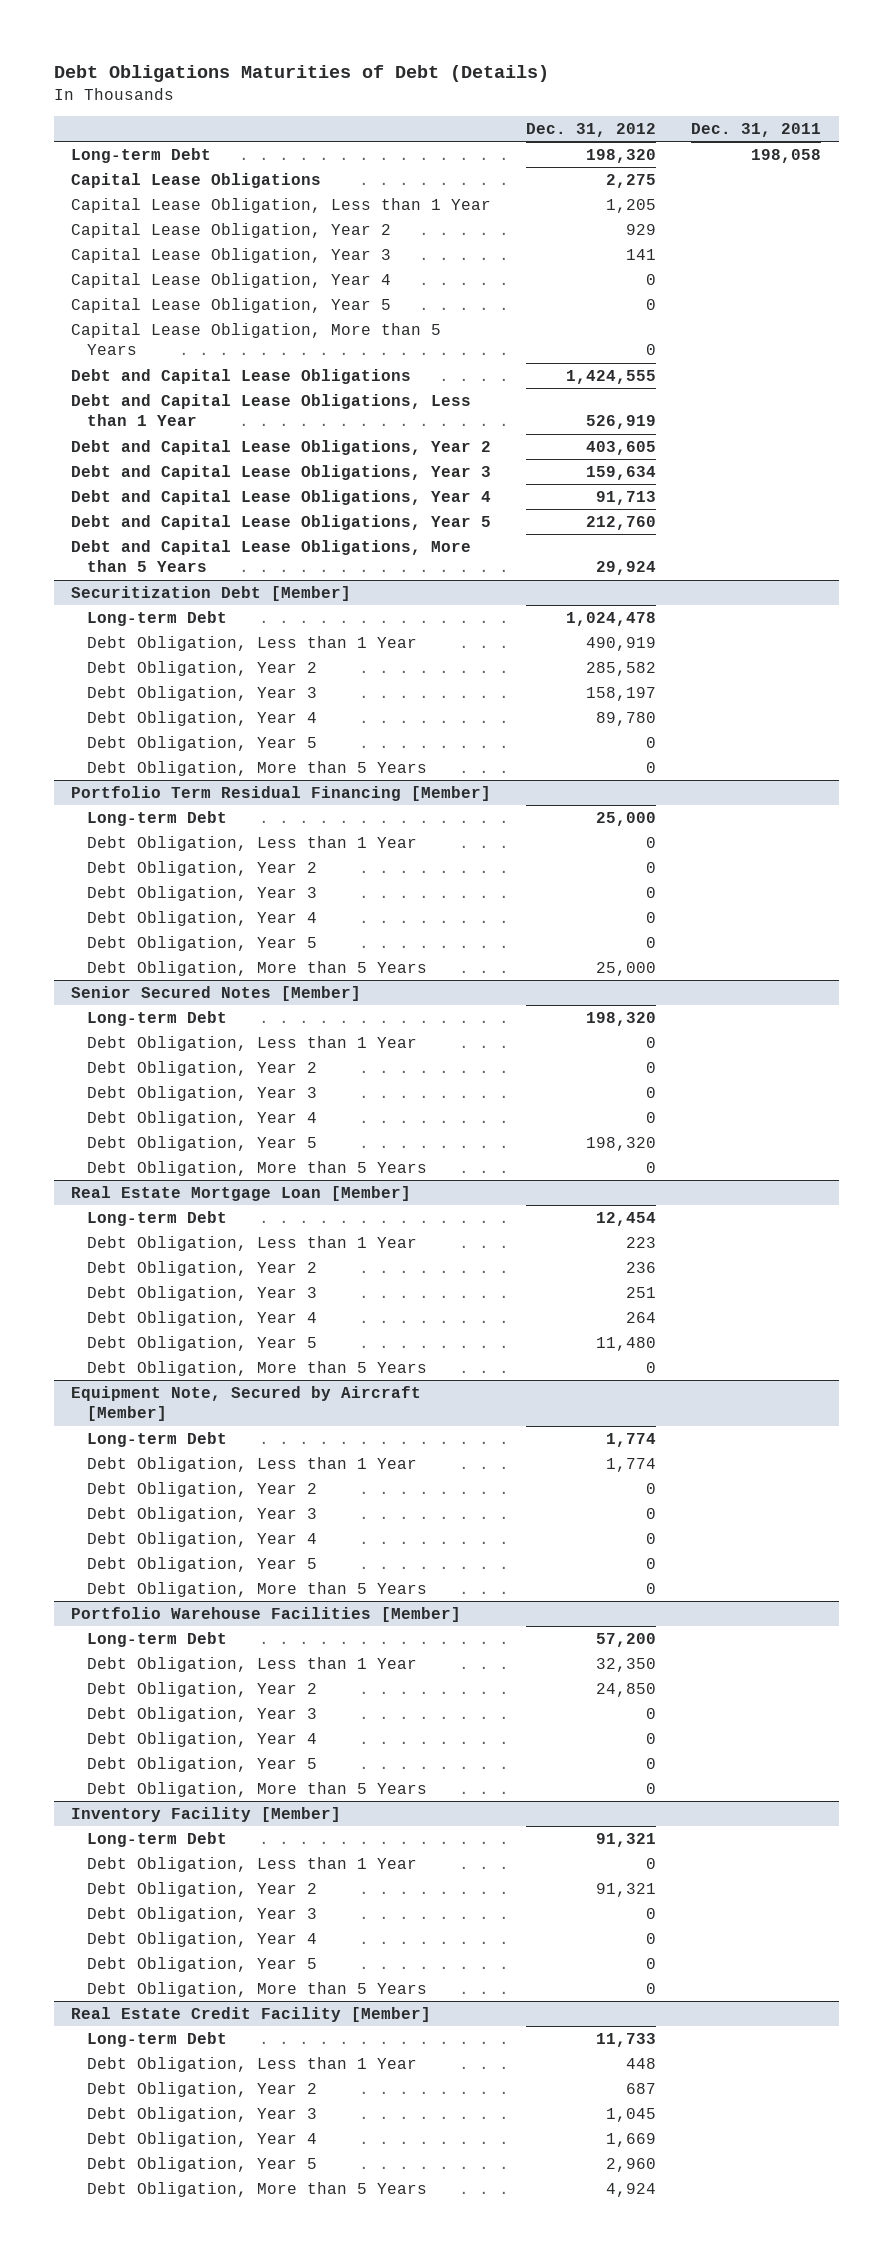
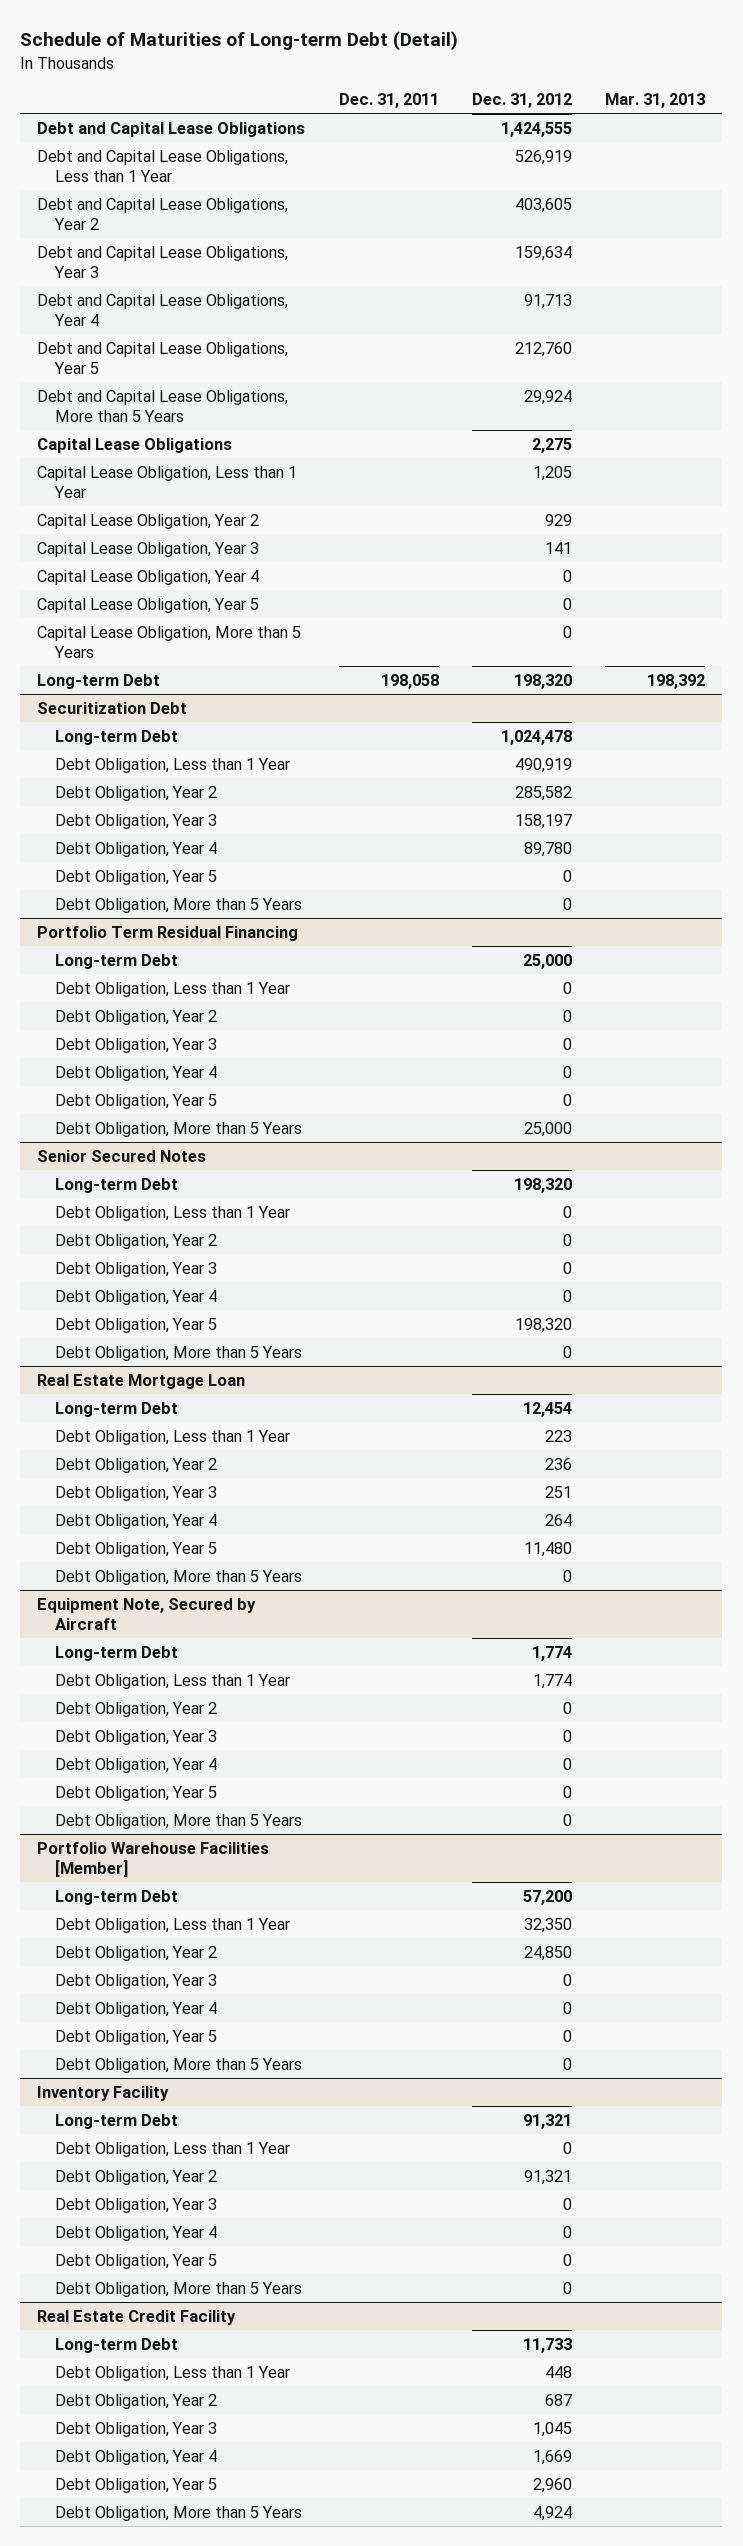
- Debt Obligations Maturities of Debt (Details)
+ Schedule of Maturities of Long-term Debt (Detail)
- | Dec. 31, 2012 | Dec. 31, 2011
+ | Dec. 31, 2011 | Dec. 31, 2012 | Mar. 31, 2013
- Securitization Debt [Member]
moved down: Capital Lease Obligations | | 2,275 |
moved down: Capital Lease Obligation, Less than 1 Year | | 1,205 |
moved down: Capital Lease Obligation, Year 2 | | 929 |
moved down: Capital Lease Obligation, Year 3 | | 141 |
moved down: Capital Lease Obligation, Year 4 | | 0 |
moved down: Capital Lease Obligation, Year 5 | | 0 |
moved down: Capital Lease Obligation, More than 5 Years | | 0 |
moved down: Long-term Debt | 198,058 | 198,320 | 198,392
+ Securitization Debt
- Portfolio Term Residual Financing [Member]
+ Portfolio Term Residual Financing
- Senior Secured Notes [Member]
+ Senior Secured Notes
- Real Estate Mortgage Loan [Member]
+ Real Estate Mortgage Loan
- Equipment Note, Secured by Aircraft [Member]
+ Equipment Note, Secured by Aircraft
- Inventory Facility [Member]
+ Inventory Facility
- Real Estate Credit Facility [Member]
+ Real Estate Credit Facility

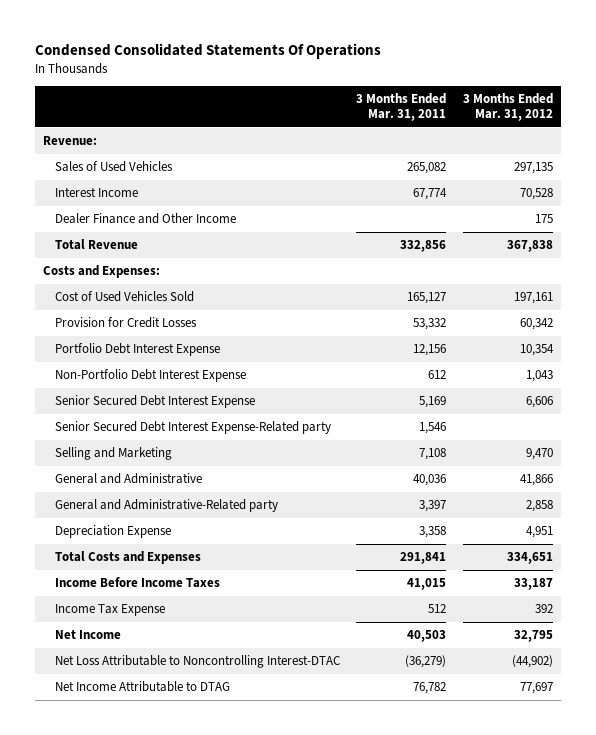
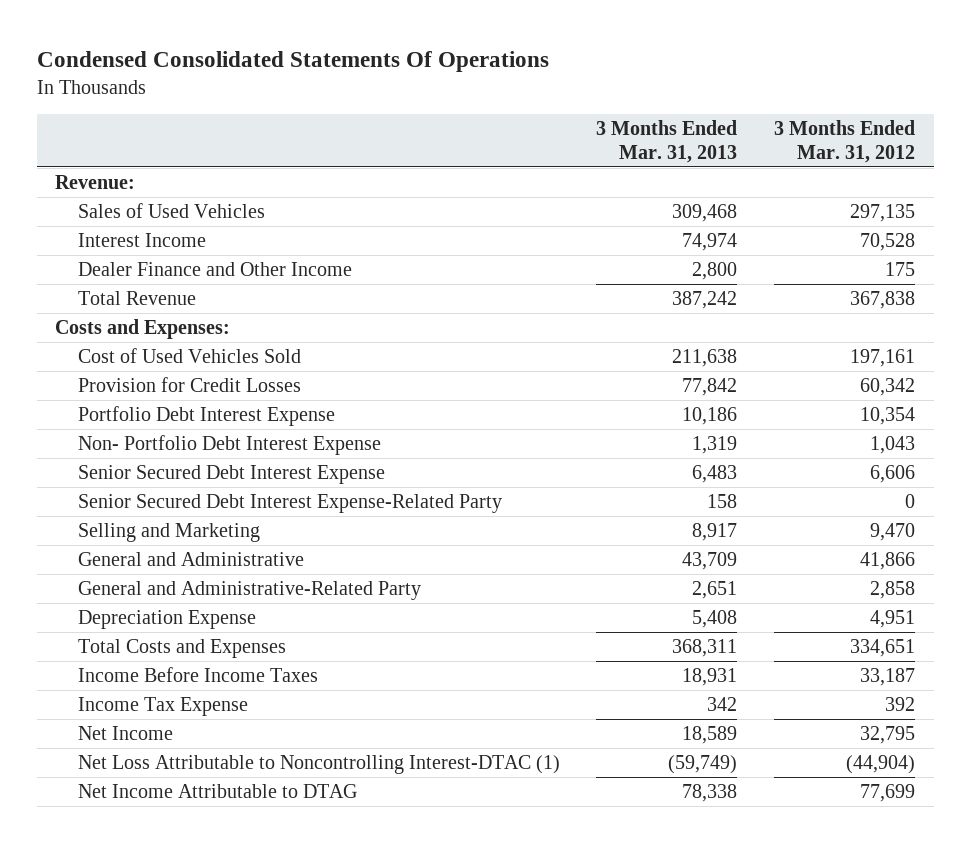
- | 3 Months Ended Mar. 31, 2011 | 3 Months Ended Mar. 31, 2012
+ | 3 Months Ended Mar. 31, 2013 | 3 Months Ended Mar. 31, 2012
- Non-Portfolio Debt Interest Expense | 612 | 1,043
+ Non- Portfolio Debt Interest Expense | 1,319 | 1,043
- Senior Secured Debt Interest Expense-Related party | 1,546 |
+ Senior Secured Debt Interest Expense-Related Party | 158 | 0
- General and Administrative-Related party | 3,397 | 2,858
+ General and Administrative-Related Party | 2,651 | 2,858
- Net Loss Attributable to Noncontrolling Interest-DTAC | (36,279) | (44,902)
- Net Income Attributable to DTAG | 76,782 | 77,697
+ Net Loss Attributable to Noncontrolling Interest-DTAC (1) | (59,749) | (44,904)
+ Net Income Attributable to DTAG | 78,338 | 77,699

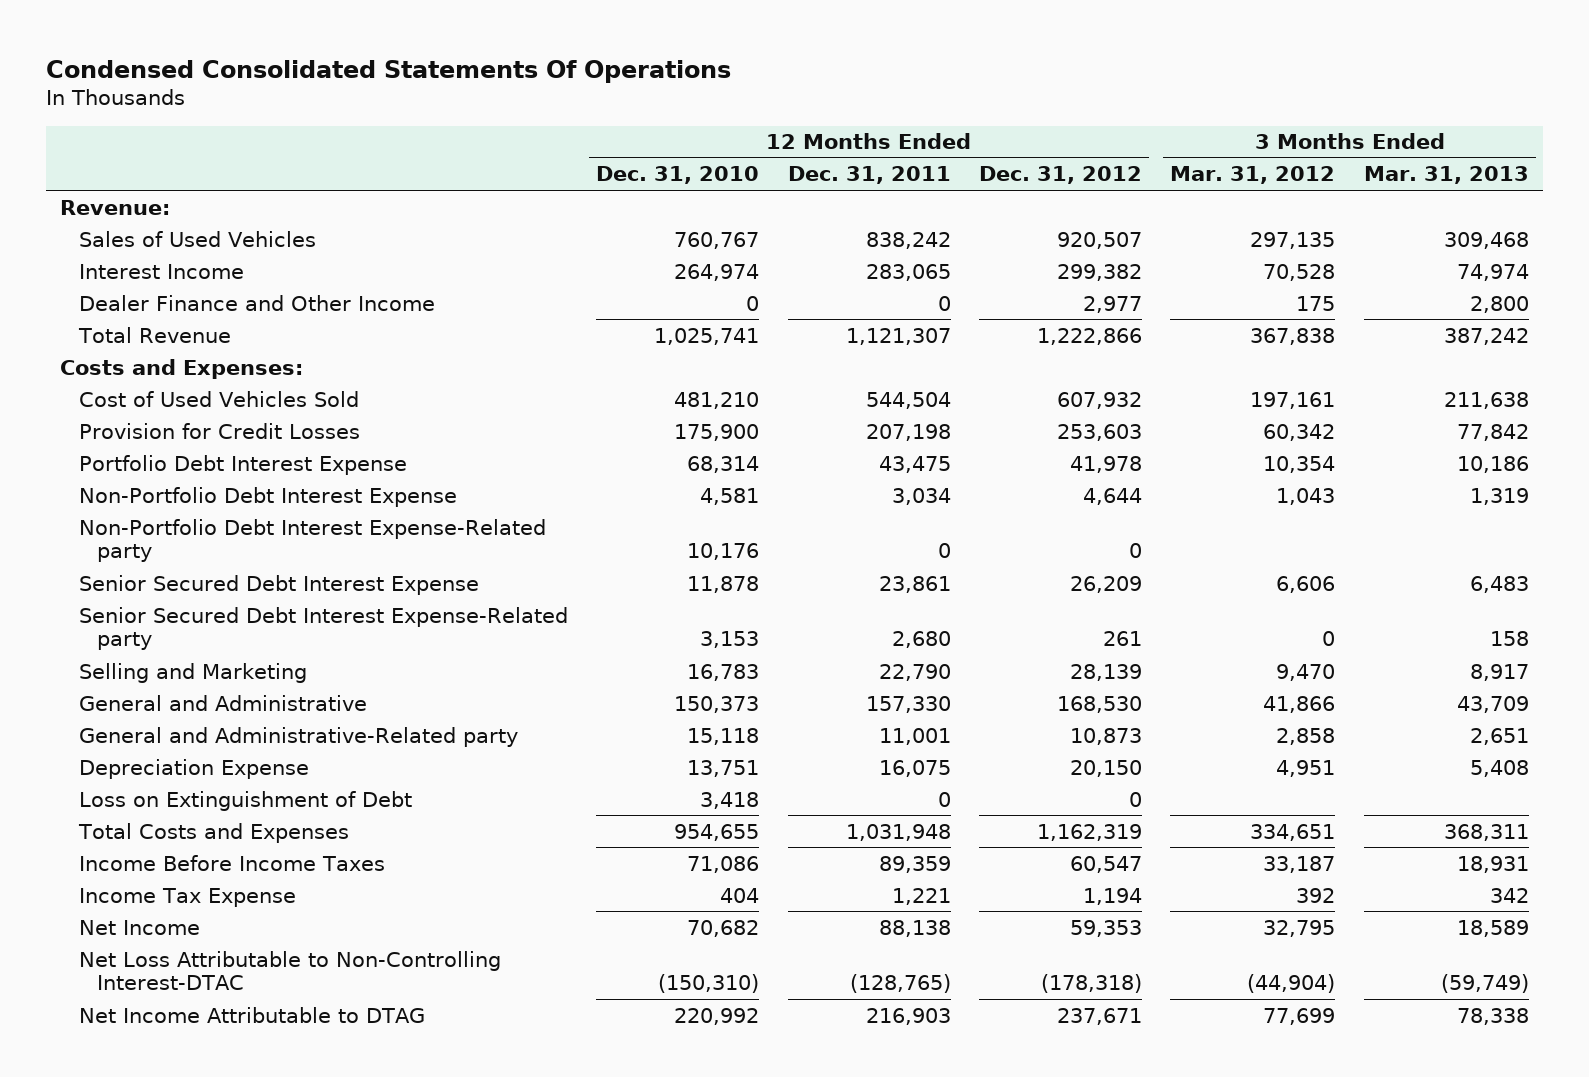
- | 3 Months Ended Mar. 31, 2013 | 3 Months Ended Mar. 31, 2012
+ | 12 Months Ended Dec. 31, 2010 | 12 Months Ended Dec. 31, 2011 | 12 Months Ended Dec. 31, 2012 | 3 Months Ended Mar. 31, 2012 | 3 Months Ended Mar. 31, 2013
- Non- Portfolio Debt Interest Expense | 1,319 | 1,043
+ Non-Portfolio Debt Interest Expense | 4,581 | 3,034 | 4,644 | 1,043 | 1,319
+ Non-Portfolio Debt Interest Expense-Related party | 10,176 | 0 | 0 | |
- Senior Secured Debt Interest Expense-Related Party | 158 | 0
+ Senior Secured Debt Interest Expense-Related party | 3,153 | 2,680 | 261 | 0 | 158
- General and Administrative-Related Party | 2,651 | 2,858
+ General and Administrative-Related party | 15,118 | 11,001 | 10,873 | 2,858 | 2,651
+ Loss on Extinguishment of Debt | 3,418 | 0 | 0 | |
- Net Loss Attributable to Noncontrolling Interest-DTAC (1) | (59,749) | (44,904)
+ Net Loss Attributable to Non-Controlling Interest-DTAC | (150,310) | (128,765) | (178,318) | (44,904) | (59,749)

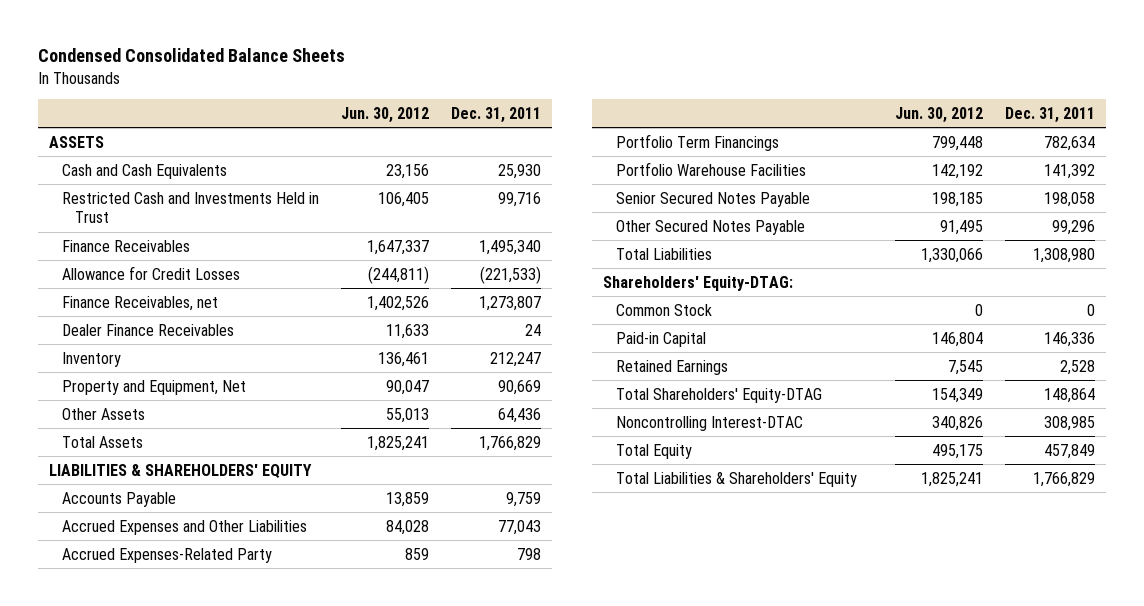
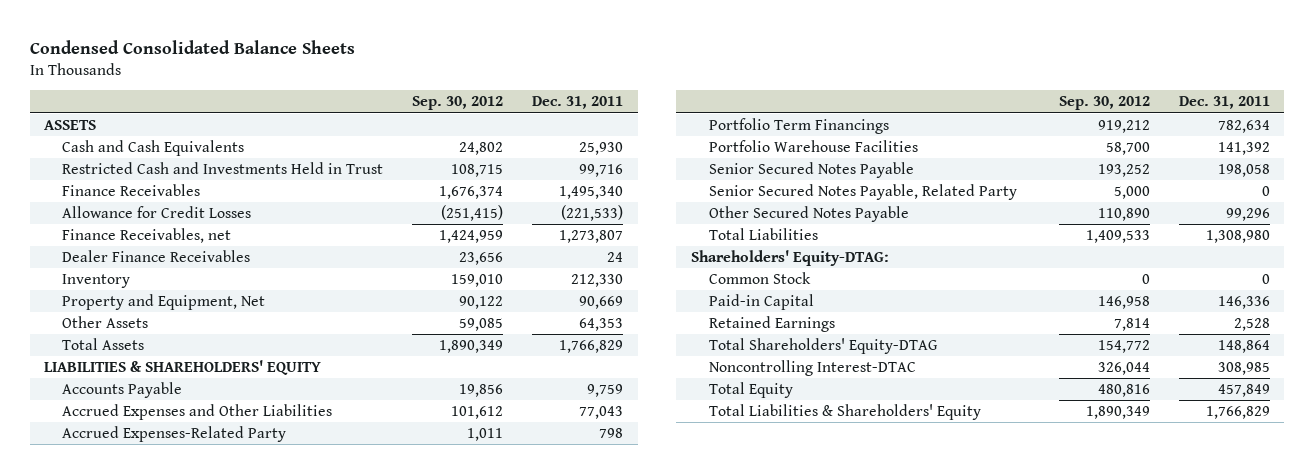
- | Jun. 30, 2012 | Dec. 31, 2011
+ | Sep. 30, 2012 | Dec. 31, 2011
- Inventory | 136,461 | 212,247
+ Inventory | 159,010 | 212,330
- Other Assets | 55,013 | 64,436
+ Other Assets | 59,085 | 64,353
+ Senior Secured Notes Payable, Related Party | 5,000 | 0

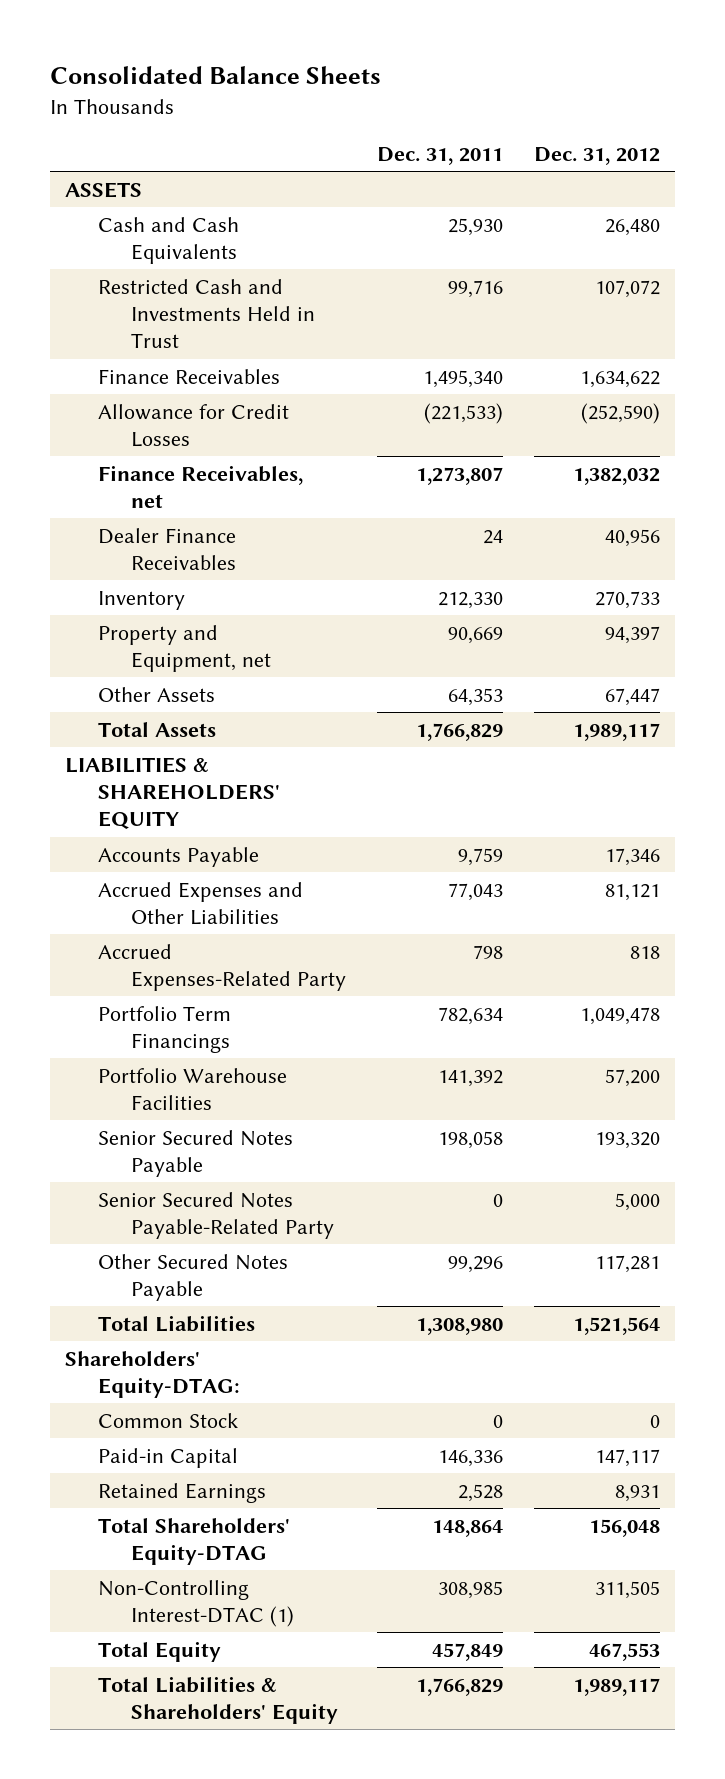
- Condensed Consolidated Balance Sheets
+ Consolidated Balance Sheets
- | Sep. 30, 2012 | Dec. 31, 2011
+ | Dec. 31, 2011 | Dec. 31, 2012
- Property and Equipment, Net | 90,122 | 90,669
+ Property and Equipment, net | 90,669 | 94,397
- Senior Secured Notes Payable, Related Party | 5,000 | 0
+ Senior Secured Notes Payable-Related Party | 0 | 5,000
- Noncontrolling Interest-DTAC | 326,044 | 308,985
+ Non-Controlling Interest-DTAC (1) | 308,985 | 311,505

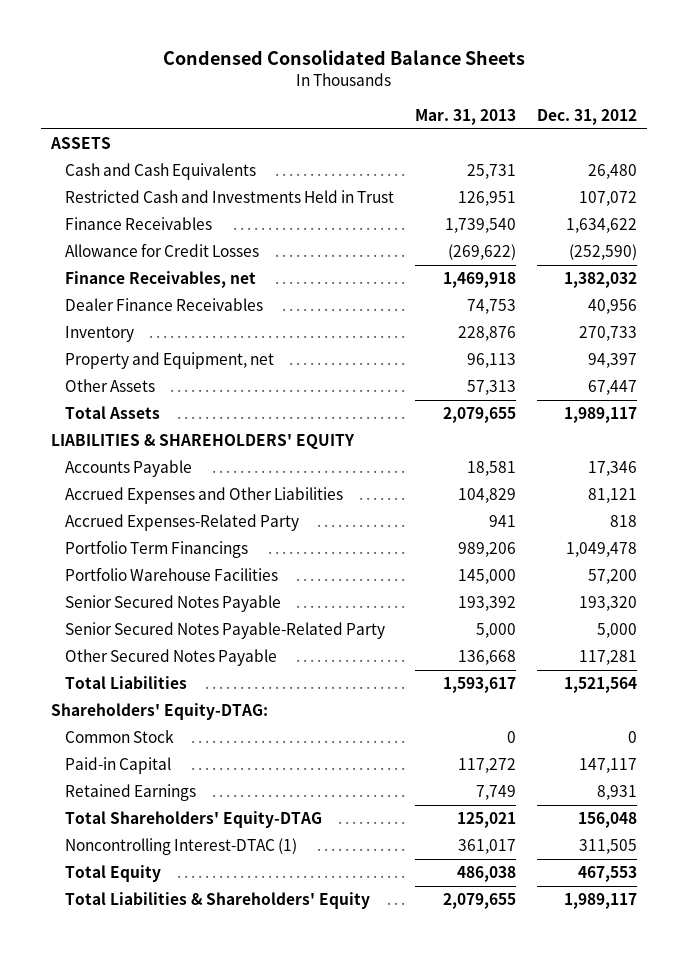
- Consolidated Balance Sheets
+ Condensed Consolidated Balance Sheets
- | Dec. 31, 2011 | Dec. 31, 2012
+ | Mar. 31, 2013 | Dec. 31, 2012
- Non-Controlling Interest-DTAC (1) | 308,985 | 311,505
+ Noncontrolling Interest-DTAC (1) | 361,017 | 311,505

